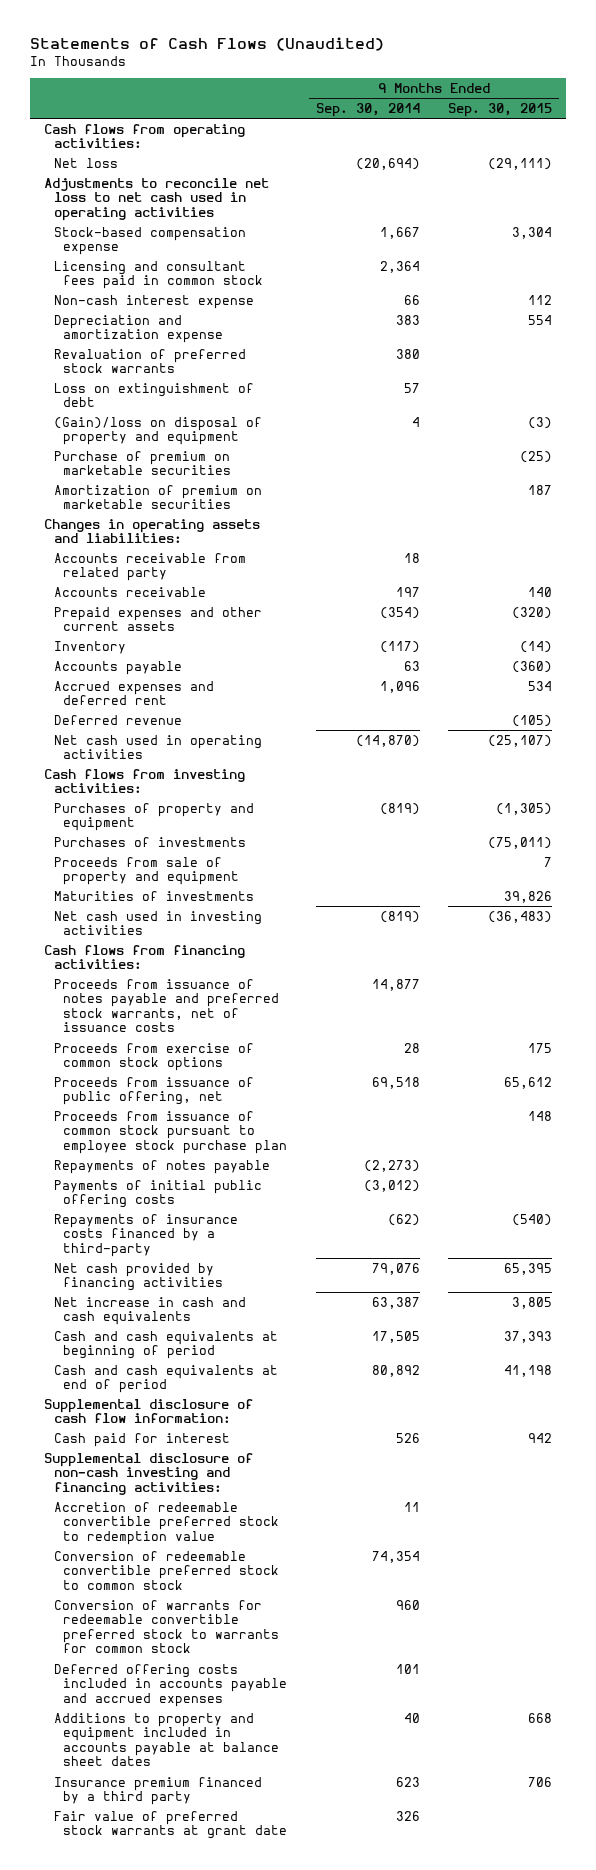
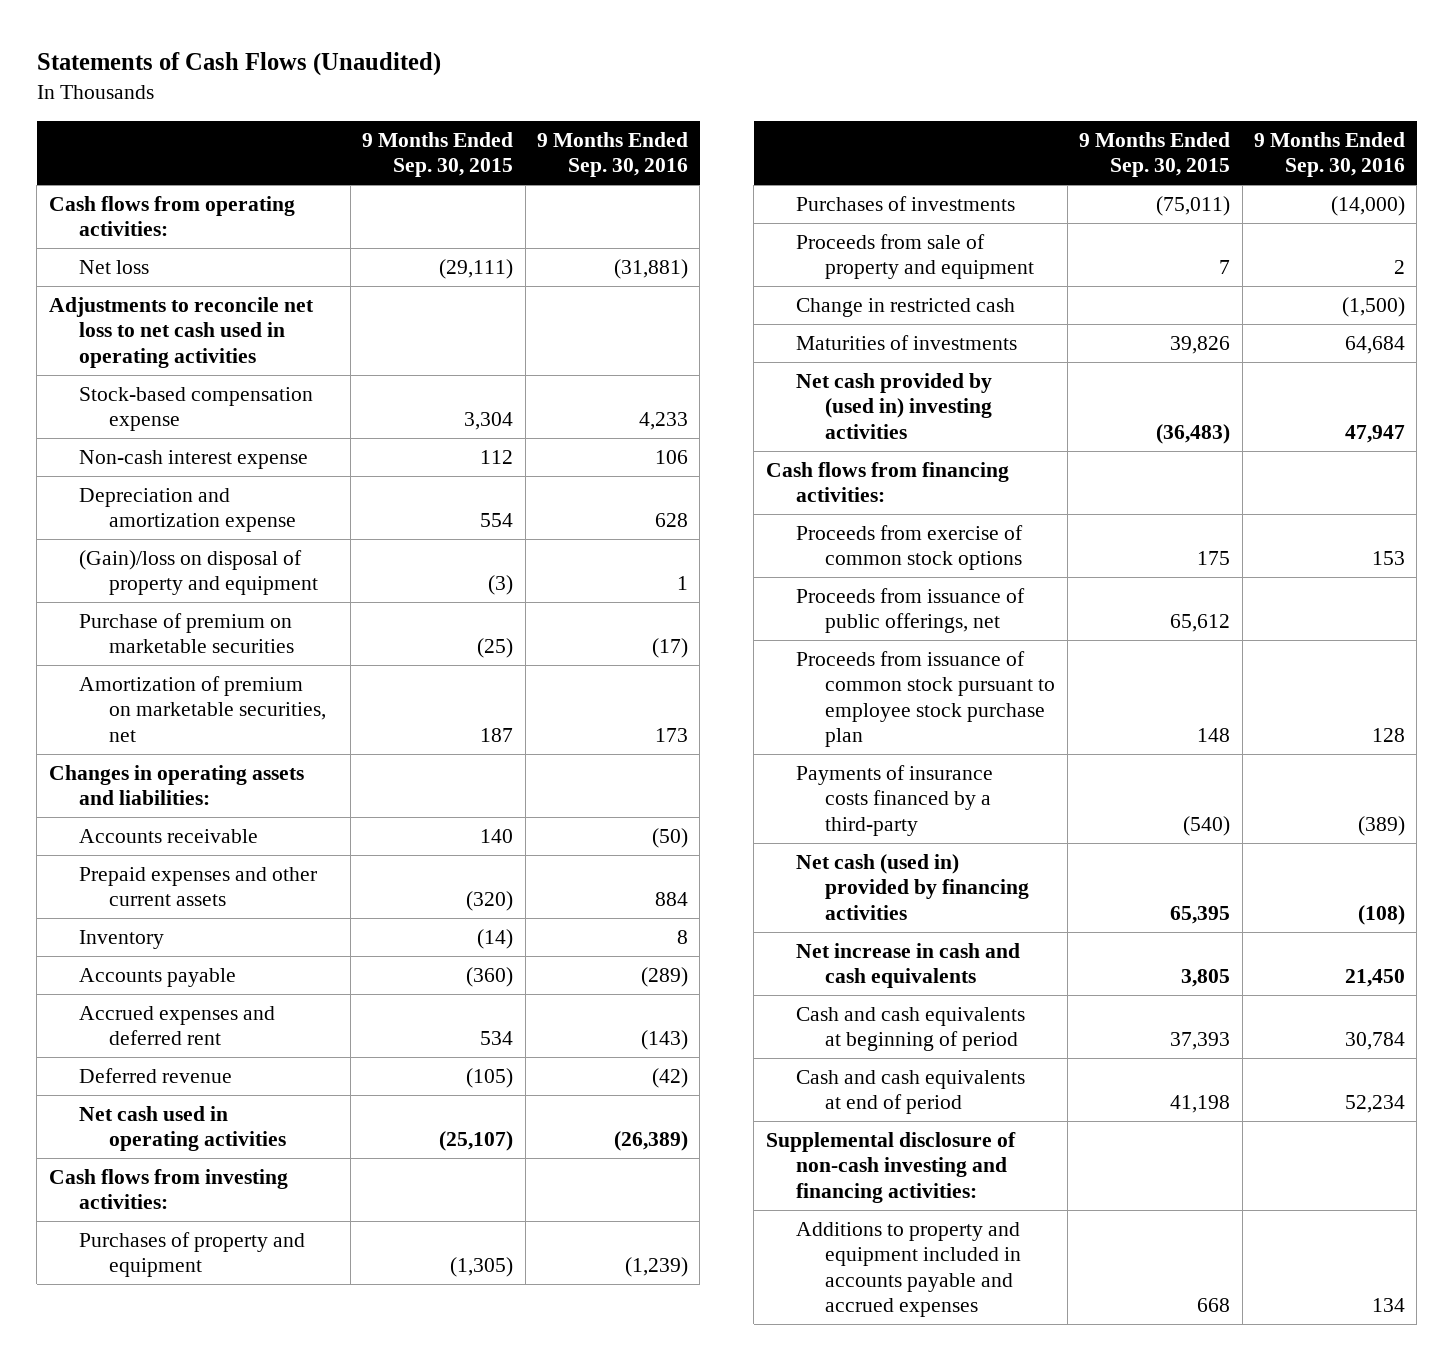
- | 9 Months Ended Sep. 30, 2014 | 9 Months Ended Sep. 30, 2015
+ | 9 Months Ended Sep. 30, 2015 | 9 Months Ended Sep. 30, 2016
- Licensing and consultant fees paid in common stock | 2,364 |
- Revaluation of preferred stock warrants | 380 |
- Loss on extinguishment of debt | 57 |
- Amortization of premium on marketable securities | | 187
+ Amortization of premium on marketable securities, net | 187 | 173
- Accounts receivable from related party | 18 |
+ Change in restricted cash | | (1,500)
- Net cash used in investing activities | (819) | (36,483)
+ Net cash provided by (used in) investing activities | (36,483) | 47,947
- Proceeds from issuance of notes payable and preferred stock warrants, net of issuance costs | 14,877 |
- Proceeds from issuance of public offering, net | 69,518 | 65,612
+ Proceeds from issuance of public offerings, net | 65,612 |
- Repayments of notes payable | (2,273) |
- Payments of initial public offering costs | (3,012) |
- Repayments of insurance costs financed by a third-party | (62) | (540)
- Net cash provided by financing activities | 79,076 | 65,395
+ Payments of insurance costs financed by a third-party | (540) | (389)
+ Net cash (used in) provided by financing activities | 65,395 | (108)
- Supplemental disclosure of cash flow information:
- Cash paid for interest | 526 | 942
- Accretion of redeemable convertible preferred stock to redemption value | 11 |
- Conversion of redeemable convertible preferred stock to common stock | 74,354 |
- Conversion of warrants for redeemable convertible preferred stock to warrants for common stock | 960 |
- Deferred offering costs included in accounts payable and accrued expenses | 101 |
- Additions to property and equipment included in accounts payable at balance sheet dates | 40 | 668
- Insurance premium financed by a third party | 623 | 706
- Fair value of preferred stock warrants at grant date | 326 |
+ Additions to property and equipment included in accounts payable and accrued expenses | 668 | 134

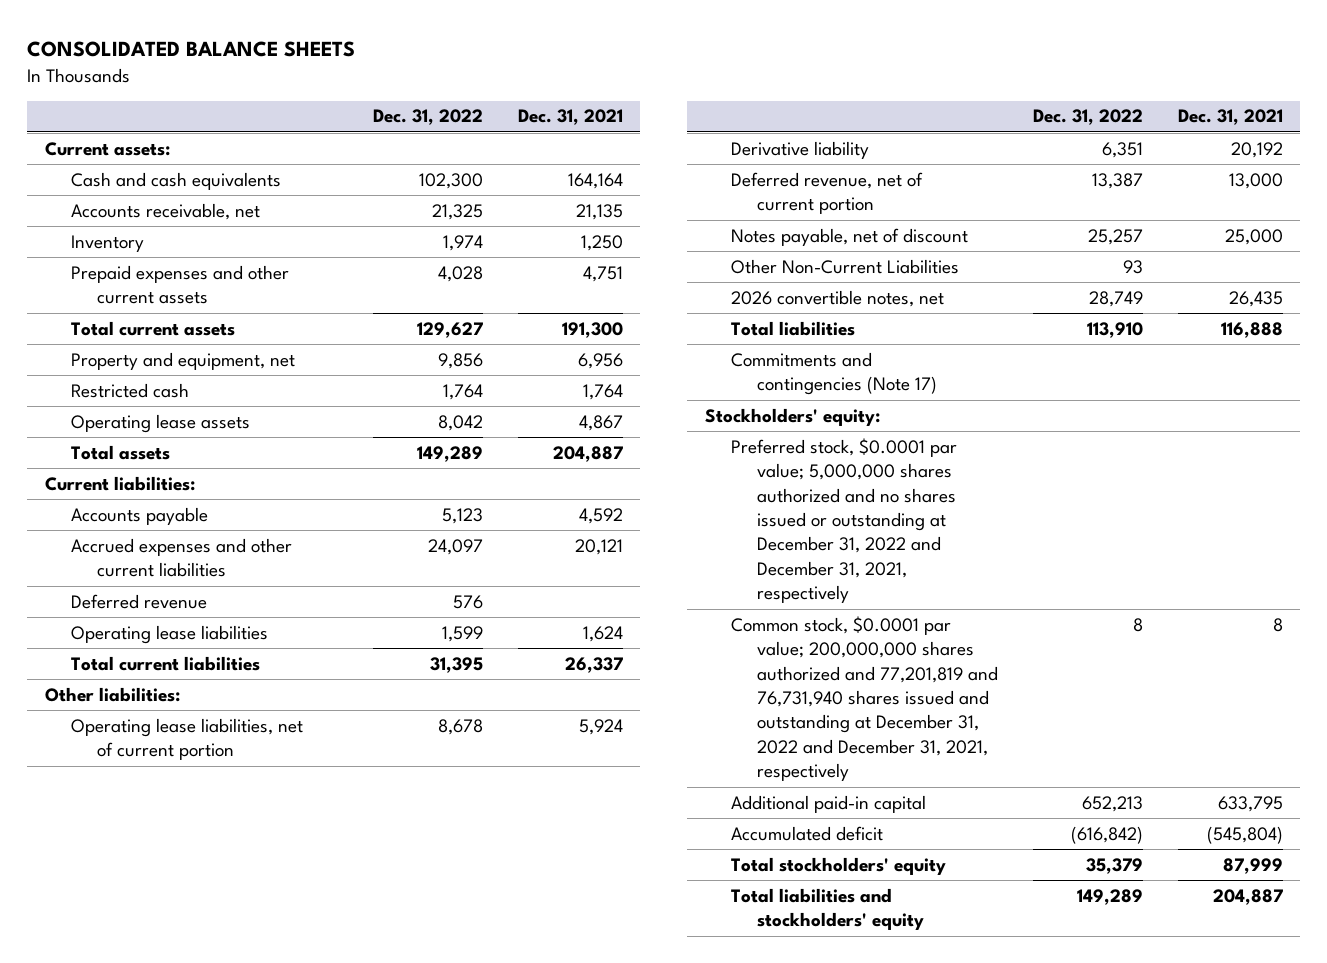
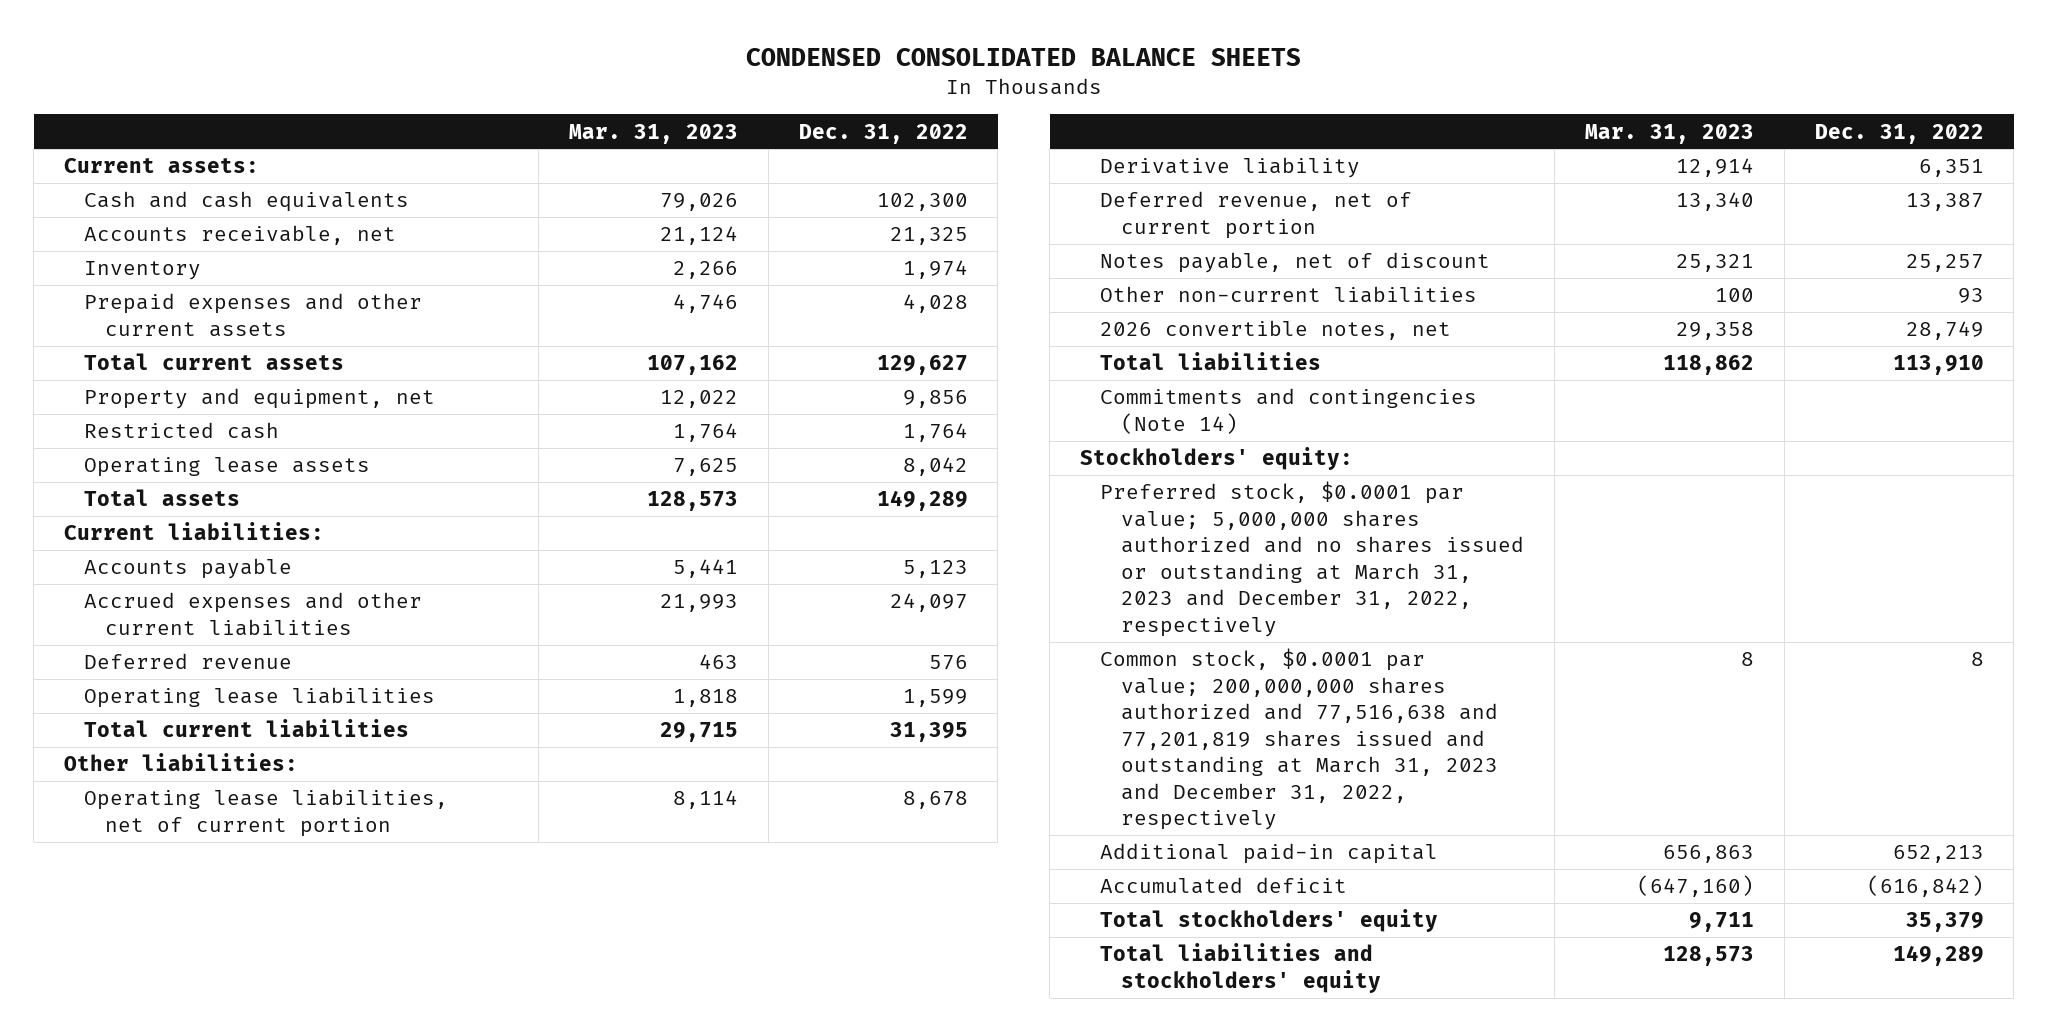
- CONSOLIDATED BALANCE SHEETS
+ CONDENSED CONSOLIDATED BALANCE SHEETS
- | Dec. 31, 2022 | Dec. 31, 2021
+ | Mar. 31, 2023 | Dec. 31, 2022
- Other Non-Current Liabilities | 93 |
+ Other non-current liabilities | 100 | 93
- Commitments and contingencies (Note 17)
+ Commitments and contingencies (Note 14)
- Preferred stock, $0.0001 par value; 5,000,000 shares authorized and no shares issued or outstanding at December 31, 2022 and December 31, 2021, respectively
- Common stock, $0.0001 par value; 200,000,000 shares authorized and 77,201,819 and 76,731,940 shares issued and outstanding at December 31, 2022 and December 31, 2021, respectively | 8 | 8
+ Preferred stock, $0.0001 par value; 5,000,000 shares authorized and no shares issued or outstanding at March 31, 2023 and December 31, 2022, respectively
+ Common stock, $0.0001 par value; 200,000,000 shares authorized and 77,516,638 and 77,201,819 shares issued and outstanding at March 31, 2023 and December 31, 2022, respectively | 8 | 8

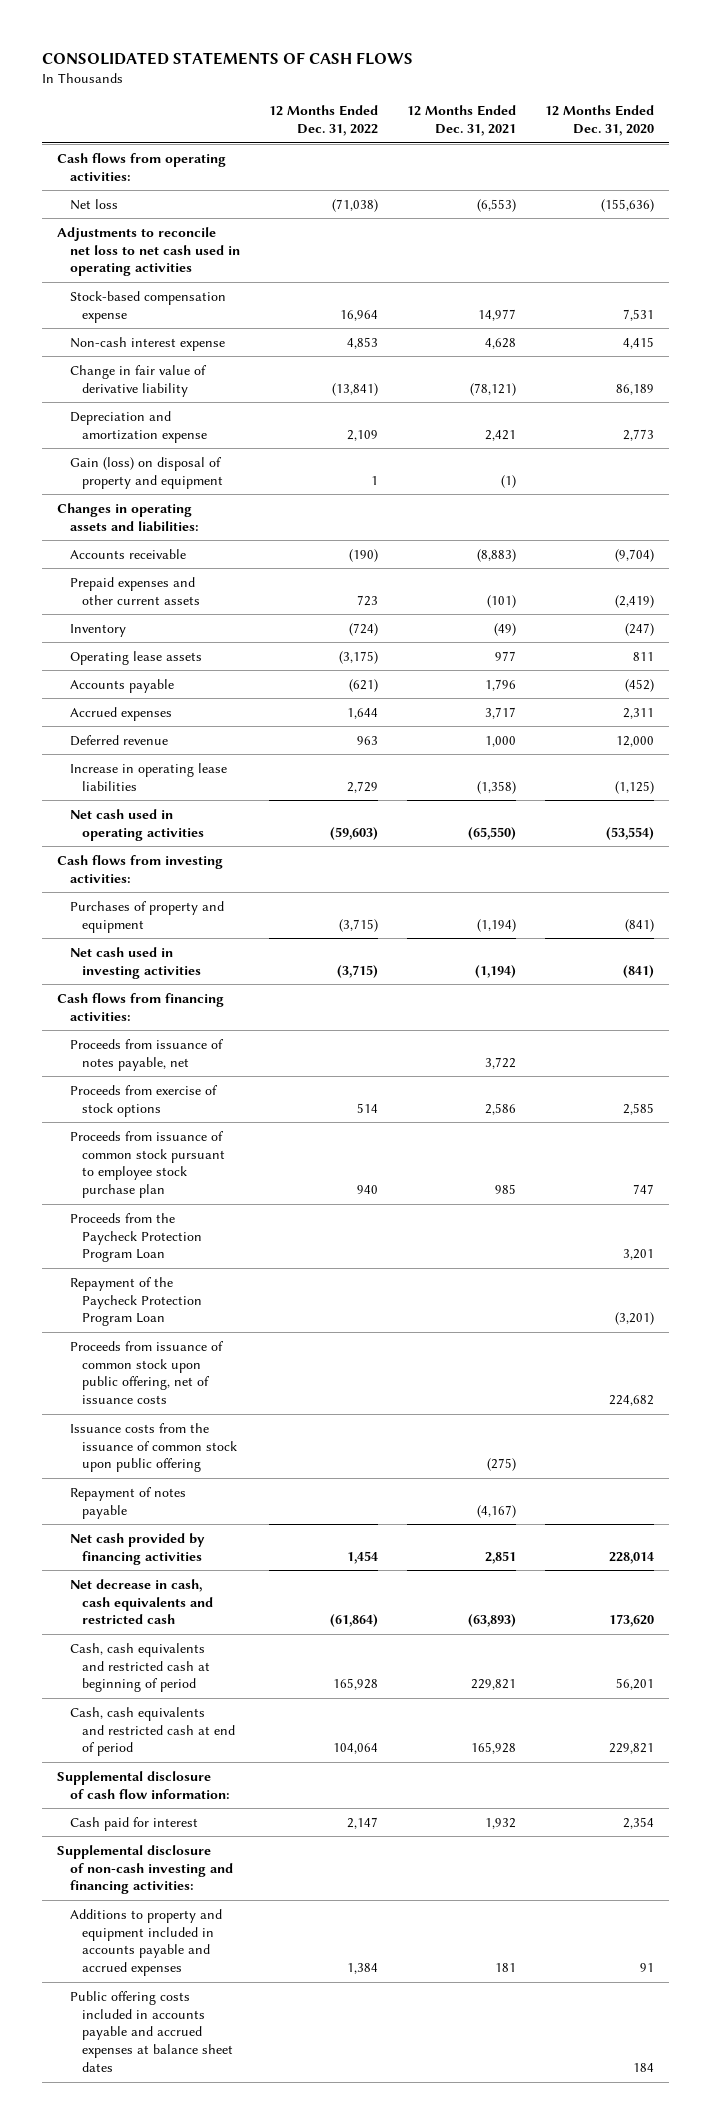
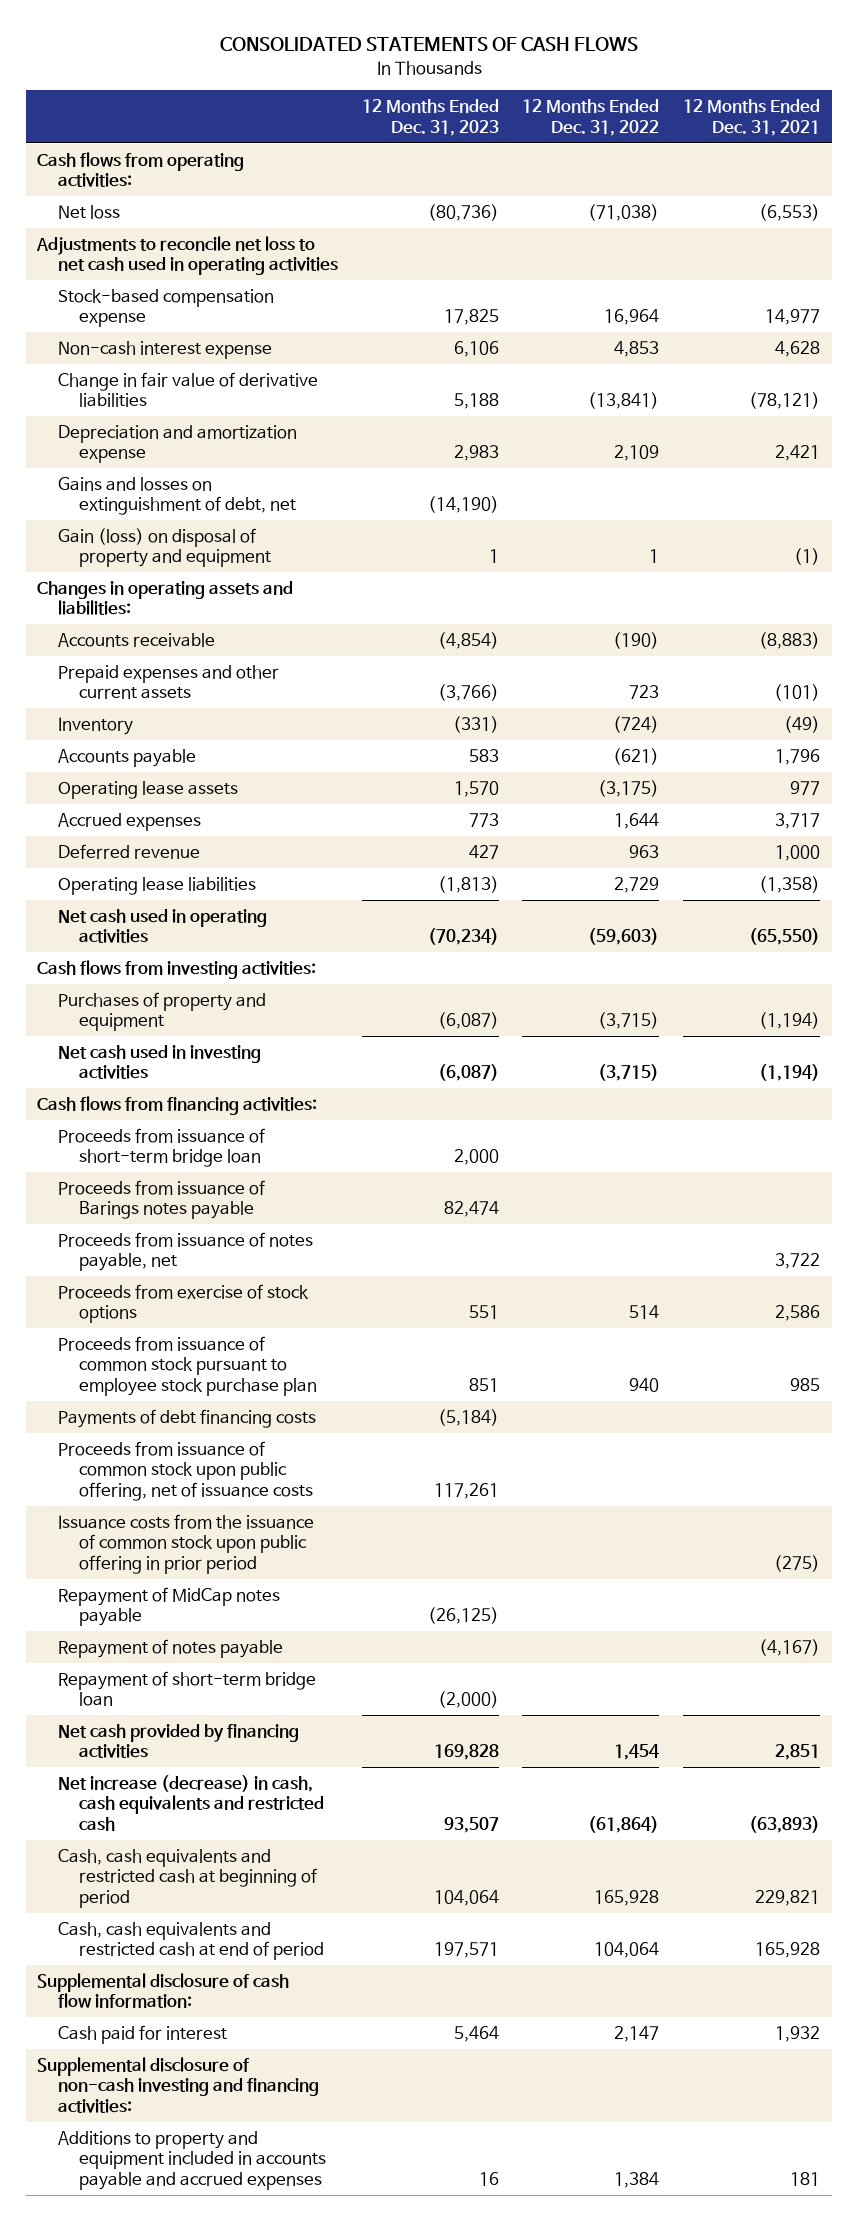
- | 12 Months Ended Dec. 31, 2022 | 12 Months Ended Dec. 31, 2021 | 12 Months Ended Dec. 31, 2020
+ | 12 Months Ended Dec. 31, 2023 | 12 Months Ended Dec. 31, 2022 | 12 Months Ended Dec. 31, 2021
- Change in fair value of derivative liability | (13,841) | (78,121) | 86,189
+ Change in fair value of derivative liabilities | 5,188 | (13,841) | (78,121)
+ Gains and losses on extinguishment of debt, net | (14,190) | |
moved down: Operating lease assets | 1,570 | (3,175) | 977
- Increase in operating lease liabilities | 2,729 | (1,358) | (1,125)
+ Operating lease liabilities | (1,813) | 2,729 | (1,358)
+ Proceeds from issuance of short-term bridge loan | 2,000 | |
+ Proceeds from issuance of Barings notes payable | 82,474 | |
- Proceeds from the Paycheck Protection Program Loan | | | 3,201
- Repayment of the Paycheck Protection Program Loan | | | (3,201)
+ Payments of debt financing costs | (5,184) | |
- Issuance costs from the issuance of common stock upon public offering | | (275) |
+ Issuance costs from the issuance of common stock upon public offering in prior period | | | (275)
+ Repayment of MidCap notes payable | (26,125) | |
+ Repayment of short-term bridge loan | (2,000) | |
- Net decrease in cash, cash equivalents and restricted cash | (61,864) | (63,893) | 173,620
+ Net increase (decrease) in cash, cash equivalents and restricted cash | 93,507 | (61,864) | (63,893)
- Public offering costs included in accounts payable and accrued expenses at balance sheet dates | | | 184

